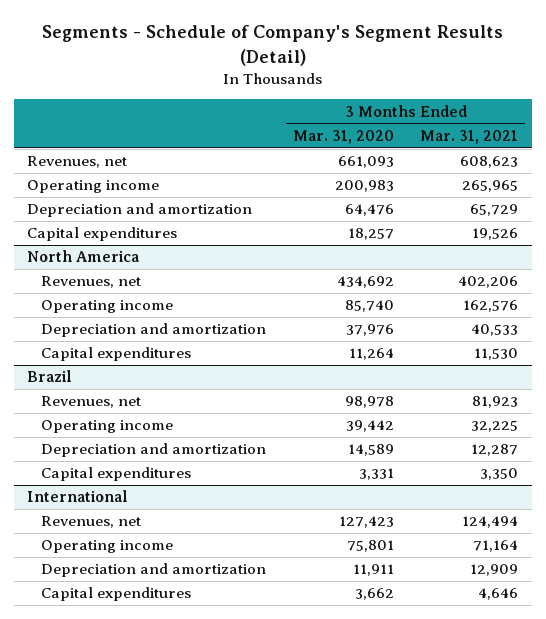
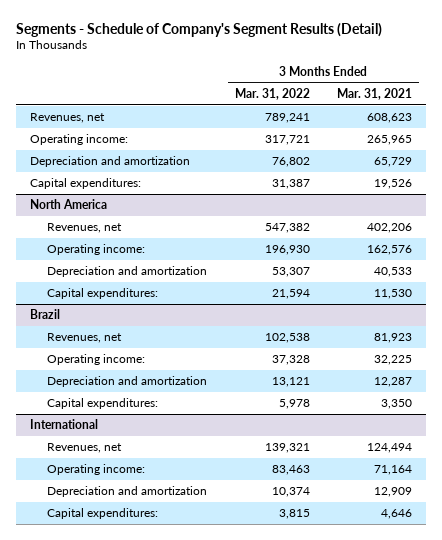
- | 3 Months Ended Mar. 31, 2020 | 3 Months Ended Mar. 31, 2021
+ | 3 Months Ended Mar. 31, 2022 | 3 Months Ended Mar. 31, 2021
- Operating income | 200,983 | 265,965
+ Operating income: | 317,721 | 265,965
- Capital expenditures | 18,257 | 19,526
+ Capital expenditures: | 31,387 | 19,526
@ North America
- Operating income | 85,740 | 162,576
+ Operating income: | 196,930 | 162,576
- Capital expenditures | 11,264 | 11,530
+ Capital expenditures: | 21,594 | 11,530
@ Brazil
- Operating income | 39,442 | 32,225
+ Operating income: | 37,328 | 32,225
- Capital expenditures | 3,331 | 3,350
+ Capital expenditures: | 5,978 | 3,350
@ International
- Operating income | 75,801 | 71,164
+ Operating income: | 83,463 | 71,164
- Capital expenditures | 3,662 | 4,646
+ Capital expenditures: | 3,815 | 4,646

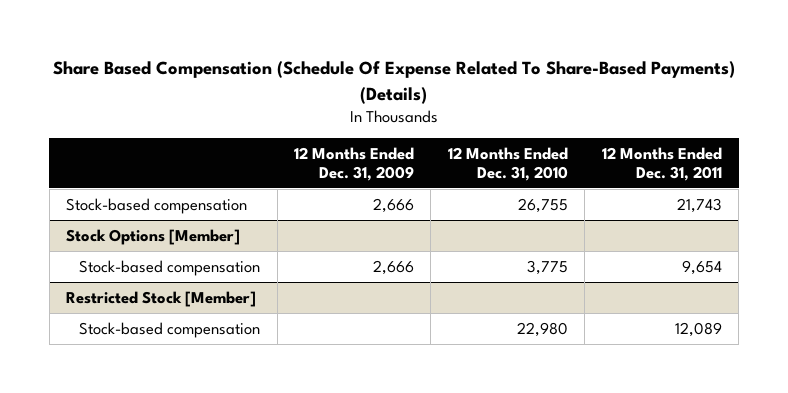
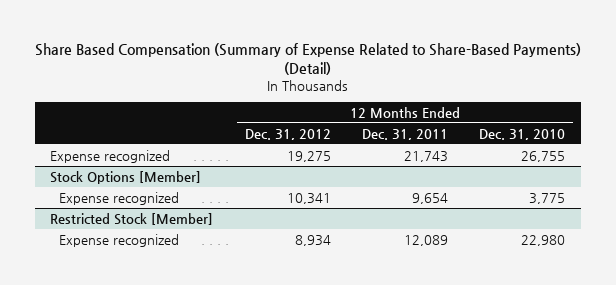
- Share Based Compensation (Schedule Of Expense Related To Share-Based Payments) (Details)
+ Share Based Compensation (Summary of Expense Related to Share-Based Payments) (Detail)
- | 12 Months Ended Dec. 31, 2009 | 12 Months Ended Dec. 31, 2010 | 12 Months Ended Dec. 31, 2011
+ | 12 Months Ended Dec. 31, 2012 | 12 Months Ended Dec. 31, 2011 | 12 Months Ended Dec. 31, 2010
- Stock-based compensation | 2,666 | 26,755 | 21,743
+ Expense recognized | 19,275 | 21,743 | 26,755
@ Stock Options [Member]
- Stock-based compensation | 2,666 | 3,775 | 9,654
+ Expense recognized | 10,341 | 9,654 | 3,775
@ Restricted Stock [Member]
- Stock-based compensation | | 22,980 | 12,089
+ Expense recognized | 8,934 | 12,089 | 22,980

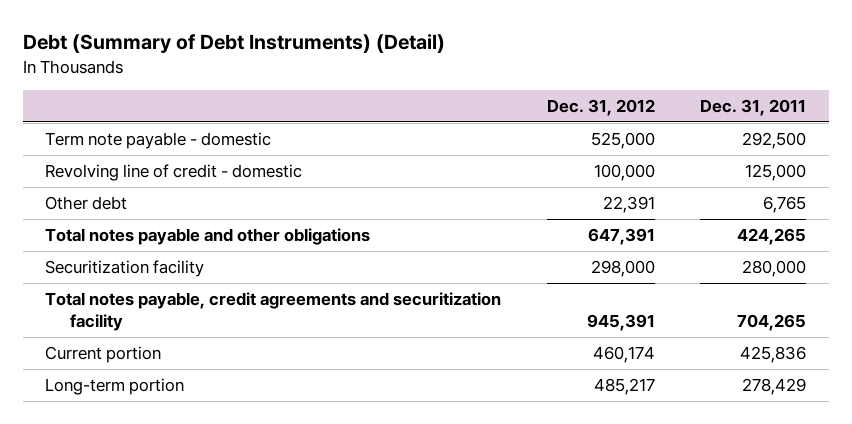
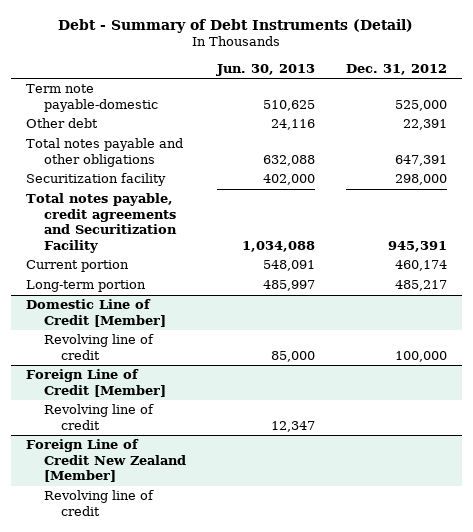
- Debt (Summary of Debt Instruments) (Detail)
+ Debt - Summary of Debt Instruments (Detail)
- | Dec. 31, 2012 | Dec. 31, 2011
+ | Jun. 30, 2013 | Dec. 31, 2012
- Term note payable - domestic | 525,000 | 292,500
- Revolving line of credit - domestic | 100,000 | 125,000
+ Term note payable-domestic | 510,625 | 525,000
- Total notes payable, credit agreements and securitization facility | 945,391 | 704,265
+ Total notes payable, credit agreements and Securitization Facility | 1,034,088 | 945,391
+ Domestic Line of Credit [Member]
+ Revolving line of credit | 85,000 | 100,000
+ Foreign Line of Credit [Member]
+ Revolving line of credit | 12,347 |
+ Foreign Line of Credit New Zealand [Member]
+ Revolving line of credit

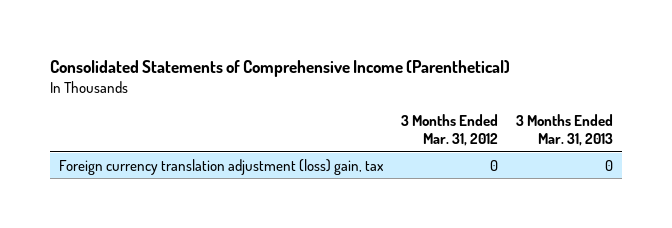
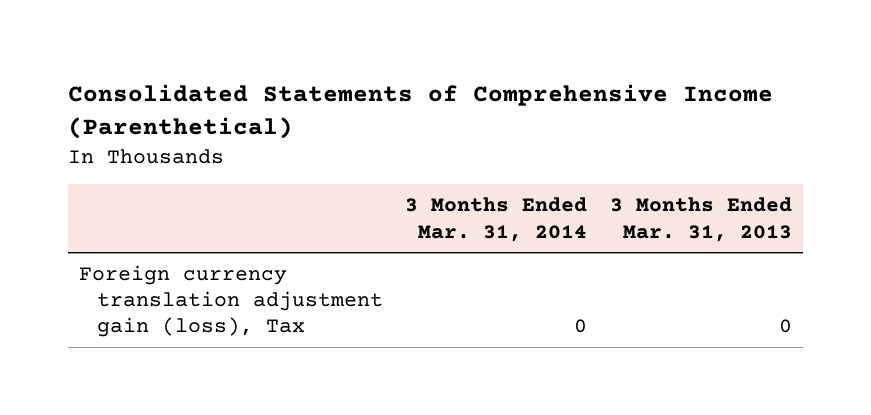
- | 3 Months Ended Mar. 31, 2012 | 3 Months Ended Mar. 31, 2013
+ | 3 Months Ended Mar. 31, 2014 | 3 Months Ended Mar. 31, 2013
- Foreign currency translation adjustment (loss) gain, tax | 0 | 0
+ Foreign currency translation adjustment gain (loss), Tax | 0 | 0

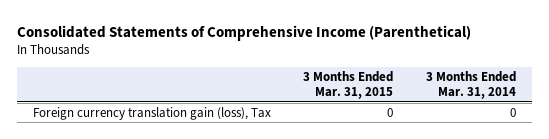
- | 3 Months Ended Mar. 31, 2014 | 3 Months Ended Mar. 31, 2013
+ | 3 Months Ended Mar. 31, 2015 | 3 Months Ended Mar. 31, 2014
- Foreign currency translation adjustment gain (loss), Tax | 0 | 0
+ Foreign currency translation gain (loss), Tax | 0 | 0

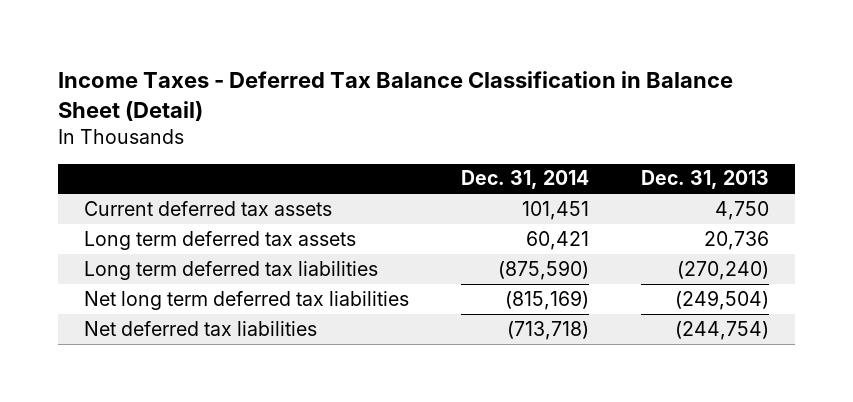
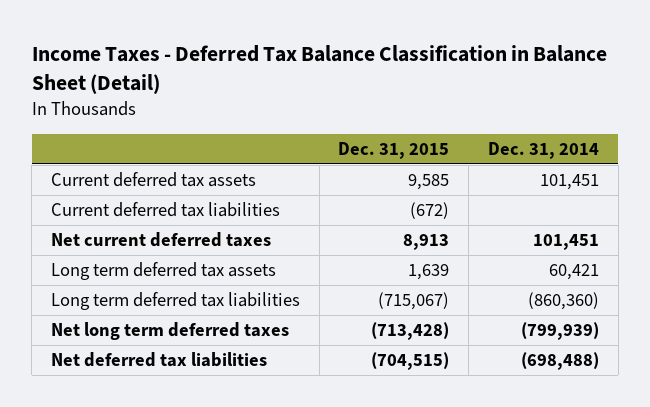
- | Dec. 31, 2014 | Dec. 31, 2013
+ | Dec. 31, 2015 | Dec. 31, 2014
+ Current deferred tax liabilities | (672) |
+ Net current deferred taxes | 8,913 | 101,451
- Long term deferred tax liabilities | (875,590) | (270,240)
- Net long term deferred tax liabilities | (815,169) | (249,504)
- Net deferred tax liabilities | (713,718) | (244,754)
+ Long term deferred tax liabilities | (715,067) | (860,360)
+ Net long term deferred taxes | (713,428) | (799,939)
+ Net deferred tax liabilities | (704,515) | (698,488)

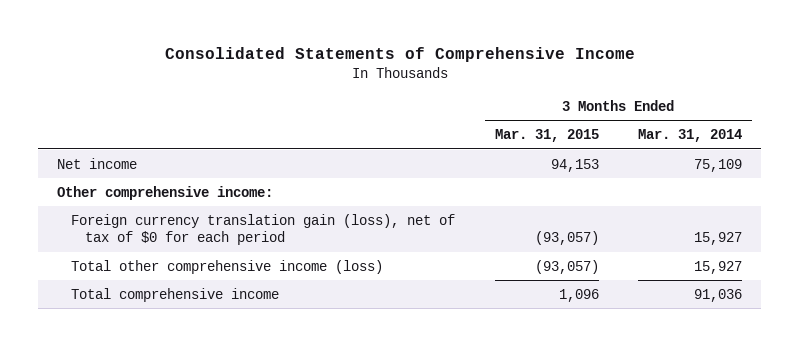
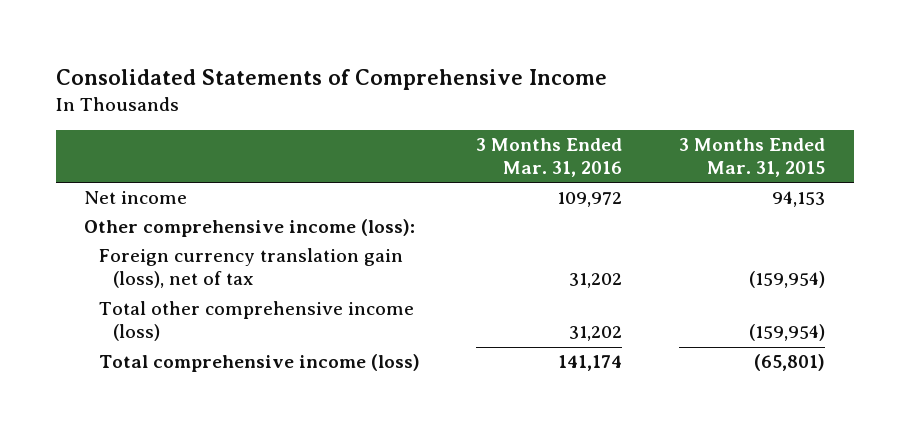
- | 3 Months Ended Mar. 31, 2015 | 3 Months Ended Mar. 31, 2014
+ | 3 Months Ended Mar. 31, 2016 | 3 Months Ended Mar. 31, 2015
- Other comprehensive income:
- Foreign currency translation gain (loss), net of tax of $0 for each period | (93,057) | 15,927
- Total other comprehensive income (loss) | (93,057) | 15,927
- Total comprehensive income | 1,096 | 91,036
+ Other comprehensive income (loss):
+ Foreign currency translation gain (loss), net of tax | 31,202 | (159,954)
+ Total other comprehensive income (loss) | 31,202 | (159,954)
+ Total comprehensive income (loss) | 141,174 | (65,801)

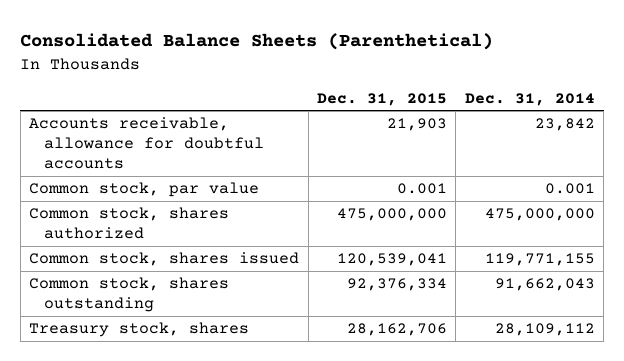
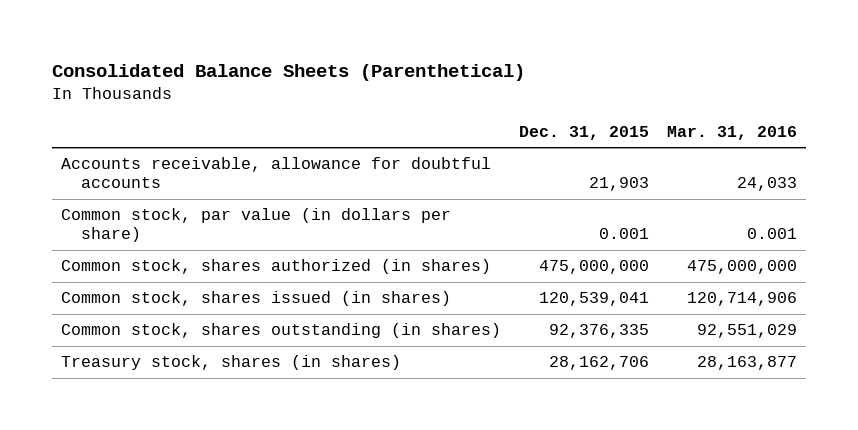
- | Dec. 31, 2015 | Dec. 31, 2014
+ | Dec. 31, 2015 | Mar. 31, 2016
- Common stock, par value | 0.001 | 0.001
- Common stock, shares authorized | 475,000,000 | 475,000,000
- Common stock, shares issued | 120,539,041 | 119,771,155
- Common stock, shares outstanding | 92,376,334 | 91,662,043
- Treasury stock, shares | 28,162,706 | 28,109,112
+ Common stock, par value (in dollars per share) | 0.001 | 0.001
+ Common stock, shares authorized (in shares) | 475,000,000 | 475,000,000
+ Common stock, shares issued (in shares) | 120,539,041 | 120,714,906
+ Common stock, shares outstanding (in shares) | 92,376,335 | 92,551,029
+ Treasury stock, shares (in shares) | 28,162,706 | 28,163,877

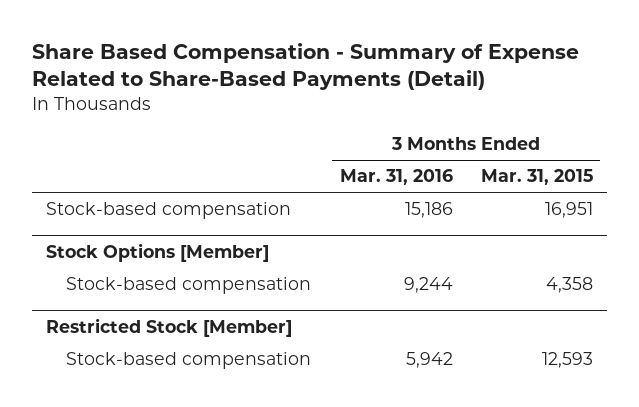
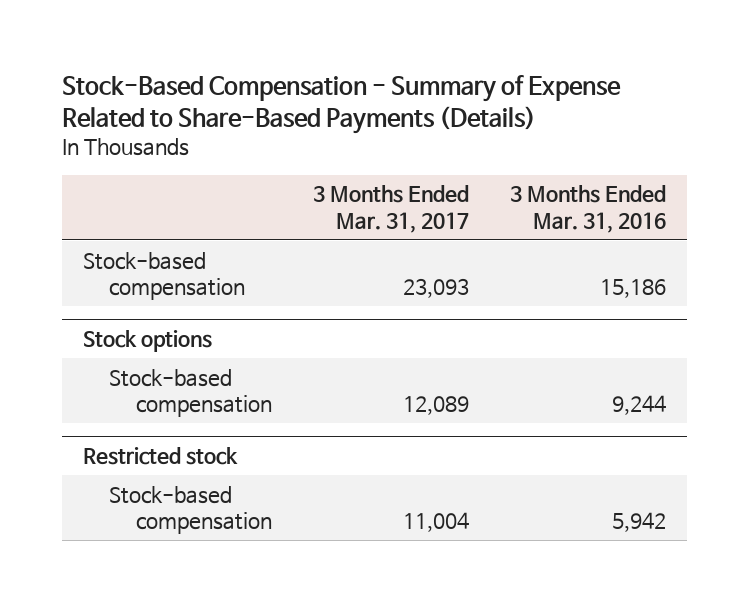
- Share Based Compensation - Summary of Expense Related to Share-Based Payments (Detail)
+ Stock-Based Compensation - Summary of Expense Related to Share-Based Payments (Details)
- | 3 Months Ended Mar. 31, 2016 | 3 Months Ended Mar. 31, 2015
+ | 3 Months Ended Mar. 31, 2017 | 3 Months Ended Mar. 31, 2016
- Stock Options [Member]
+ Stock options
- Restricted Stock [Member]
+ Restricted stock

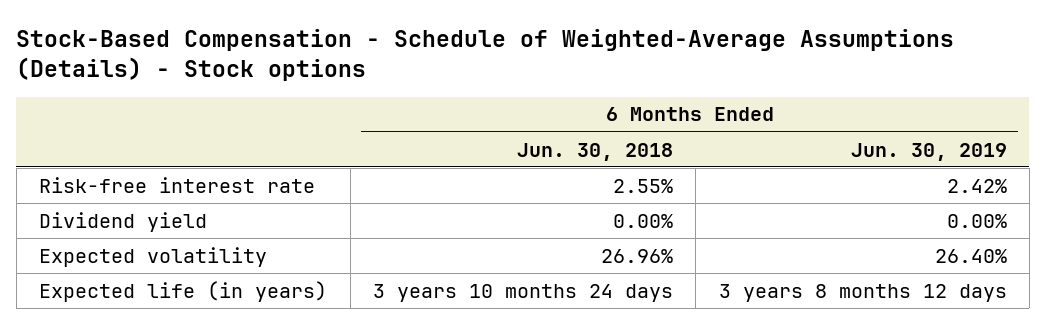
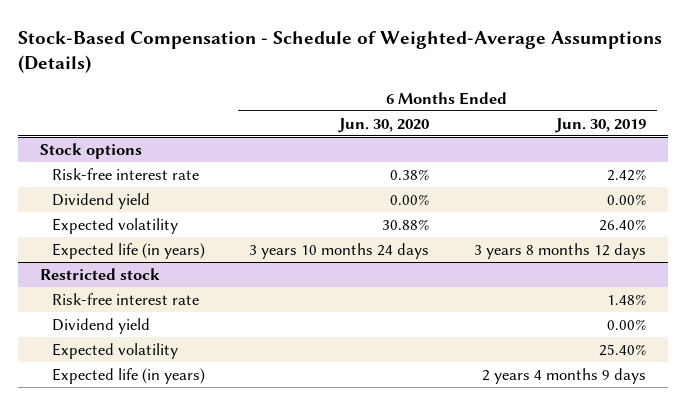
- Stock-Based Compensation - Schedule of Weighted-Average Assumptions (Details) - Stock options
+ Stock-Based Compensation - Schedule of Weighted-Average Assumptions (Details)
- | 6 Months Ended Jun. 30, 2018 | 6 Months Ended Jun. 30, 2019
+ | 6 Months Ended Jun. 30, 2020 | 6 Months Ended Jun. 30, 2019
+ Stock options
+ Restricted stock
+ Risk-free interest rate | | 1.48%
+ Dividend yield | | 0.00%
+ Expected volatility | | 25.40%
+ Expected life (in years) | | 2 years 4 months 9 days

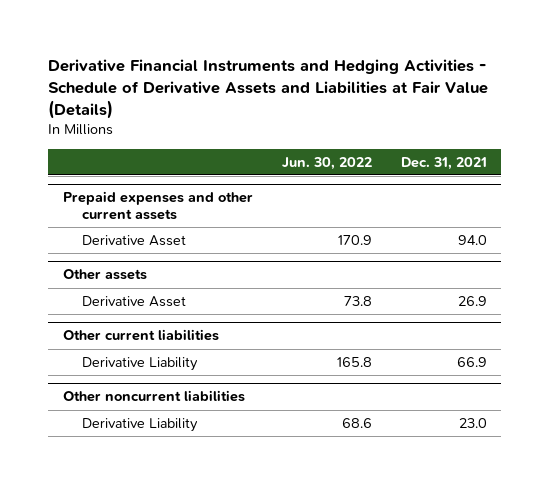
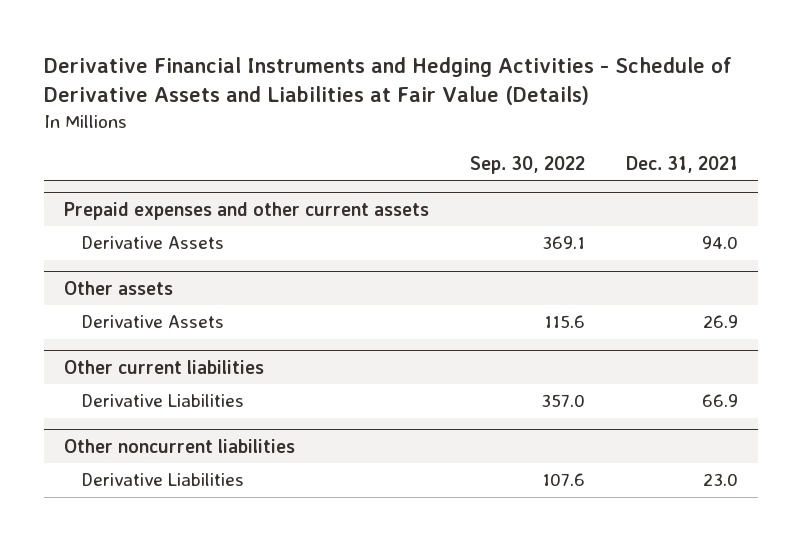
- | Jun. 30, 2022 | Dec. 31, 2021
+ | Sep. 30, 2022 | Dec. 31, 2021
@ Prepaid expenses and other current assets
- Derivative Asset | 170.9 | 94.0
+ Derivative Assets | 369.1 | 94.0
@ Other assets
- Derivative Asset | 73.8 | 26.9
+ Derivative Assets | 115.6 | 26.9
@ Other current liabilities
- Derivative Liability | 165.8 | 66.9
+ Derivative Liabilities | 357.0 | 66.9
@ Other noncurrent liabilities
- Derivative Liability | 68.6 | 23.0
+ Derivative Liabilities | 107.6 | 23.0

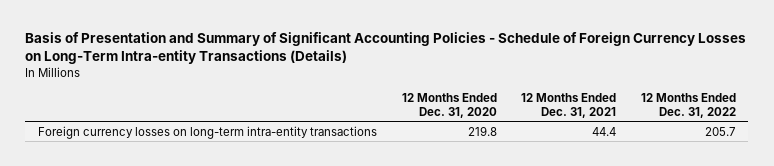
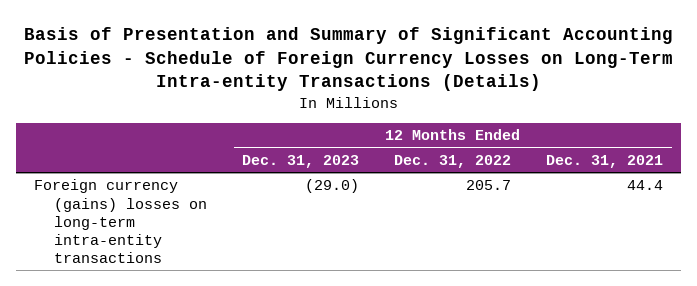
- | 12 Months Ended Dec. 31, 2020 | 12 Months Ended Dec. 31, 2021 | 12 Months Ended Dec. 31, 2022
+ | 12 Months Ended Dec. 31, 2023 | 12 Months Ended Dec. 31, 2022 | 12 Months Ended Dec. 31, 2021
- Foreign currency losses on long-term intra-entity transactions | 219.8 | 44.4 | 205.7
+ Foreign currency (gains) losses on long-term intra-entity transactions | (29.0) | 205.7 | 44.4

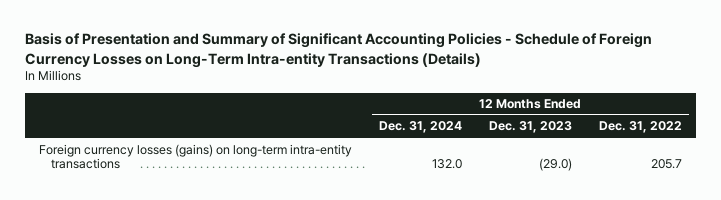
- | 12 Months Ended Dec. 31, 2023 | 12 Months Ended Dec. 31, 2022 | 12 Months Ended Dec. 31, 2021
+ | 12 Months Ended Dec. 31, 2024 | 12 Months Ended Dec. 31, 2023 | 12 Months Ended Dec. 31, 2022
- Foreign currency (gains) losses on long-term intra-entity transactions | (29.0) | 205.7 | 44.4
+ Foreign currency losses (gains) on long-term intra-entity transactions | 132.0 | (29.0) | 205.7

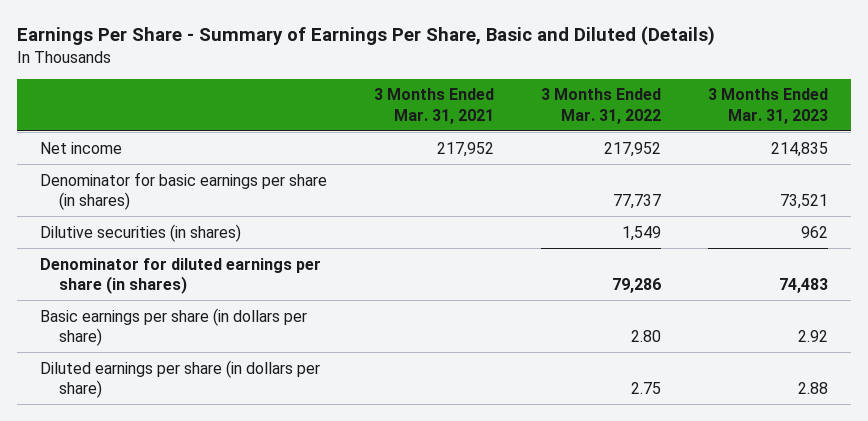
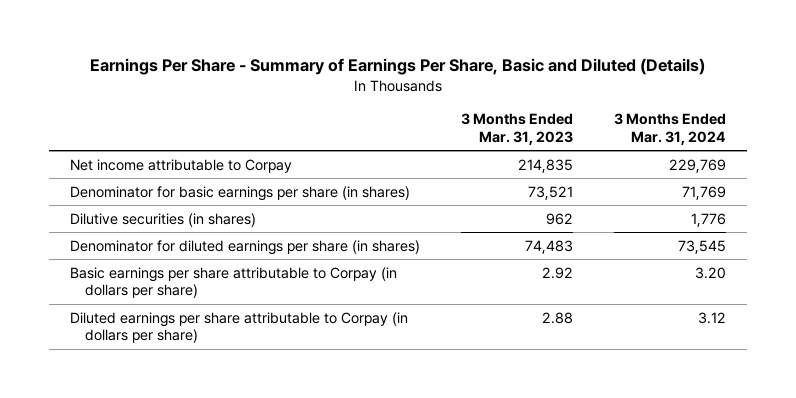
- | 3 Months Ended Mar. 31, 2021 | 3 Months Ended Mar. 31, 2022 | 3 Months Ended Mar. 31, 2023
+ | 3 Months Ended Mar. 31, 2023 | 3 Months Ended Mar. 31, 2024
- Net income | 217,952 | 217,952 | 214,835
+ Net income attributable to Corpay | 214,835 | 229,769
- Basic earnings per share (in dollars per share) | | 2.80 | 2.92
- Diluted earnings per share (in dollars per share) | | 2.75 | 2.88
+ Basic earnings per share attributable to Corpay (in dollars per share) | 2.92 | 3.20
+ Diluted earnings per share attributable to Corpay (in dollars per share) | 2.88 | 3.12

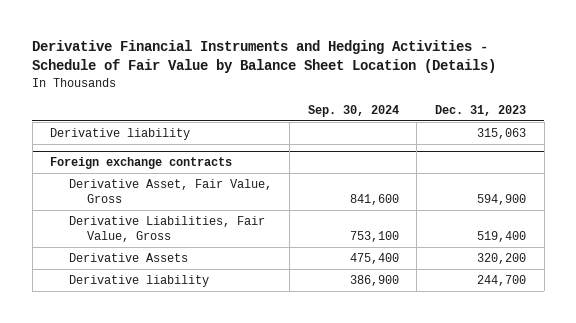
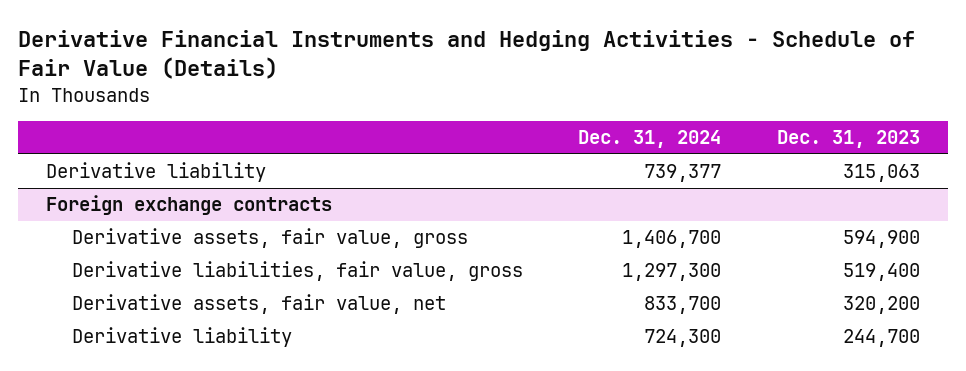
- Derivative Financial Instruments and Hedging Activities - Schedule of Fair Value by Balance Sheet Location (Details)
+ Derivative Financial Instruments and Hedging Activities - Schedule of Fair Value (Details)
- | Sep. 30, 2024 | Dec. 31, 2023
+ | Dec. 31, 2024 | Dec. 31, 2023
@ Foreign exchange contracts
- Derivative Asset, Fair Value, Gross | 841,600 | 594,900
- Derivative Liabilities, Fair Value, Gross | 753,100 | 519,400
- Derivative Assets | 475,400 | 320,200
+ Derivative assets, fair value, gross | 1,406,700 | 594,900
+ Derivative liabilities, fair value, gross | 1,297,300 | 519,400
+ Derivative assets, fair value, net | 833,700 | 320,200

